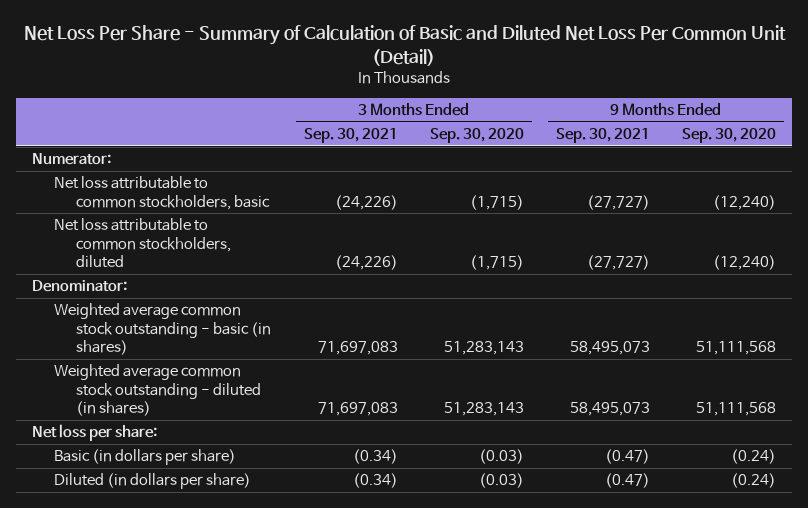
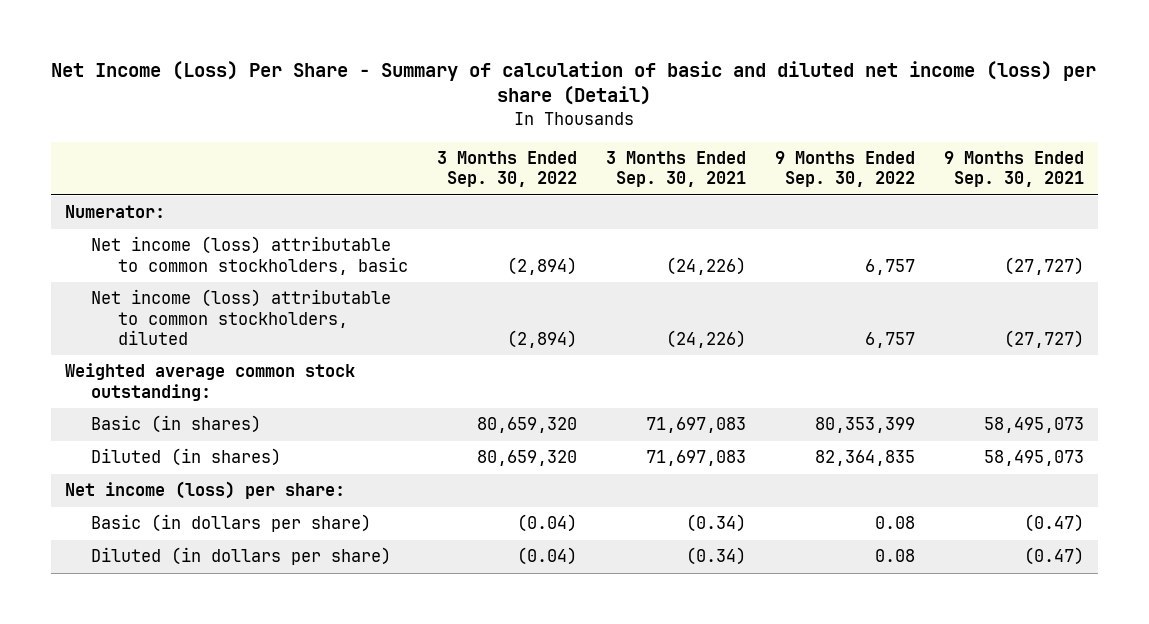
- Net Loss Per Share - Summary of Calculation of Basic and Diluted Net Loss Per Common Unit (Detail)
+ Net Income (Loss) Per Share - Summary of calculation of basic and diluted net income (loss) per share (Detail)
- | 3 Months Ended Sep. 30, 2021 | 3 Months Ended Sep. 30, 2020 | 9 Months Ended Sep. 30, 2021 | 9 Months Ended Sep. 30, 2020
+ | 3 Months Ended Sep. 30, 2022 | 3 Months Ended Sep. 30, 2021 | 9 Months Ended Sep. 30, 2022 | 9 Months Ended Sep. 30, 2021
- Net loss attributable to common stockholders, basic | (24,226) | (1,715) | (27,727) | (12,240)
- Net loss attributable to common stockholders, diluted | (24,226) | (1,715) | (27,727) | (12,240)
- Denominator:
- Weighted average common stock outstanding - basic (in shares) | 71,697,083 | 51,283,143 | 58,495,073 | 51,111,568
- Weighted average common stock outstanding - diluted (in shares) | 71,697,083 | 51,283,143 | 58,495,073 | 51,111,568
- Net loss per share:
+ Net income (loss) attributable to common stockholders, basic | (2,894) | (24,226) | 6,757 | (27,727)
+ Net income (loss) attributable to common stockholders, diluted | (2,894) | (24,226) | 6,757 | (27,727)
+ Weighted average common stock outstanding:
+ Basic (in shares) | 80,659,320 | 71,697,083 | 80,353,399 | 58,495,073
+ Diluted (in shares) | 80,659,320 | 71,697,083 | 82,364,835 | 58,495,073
+ Net income (loss) per share:

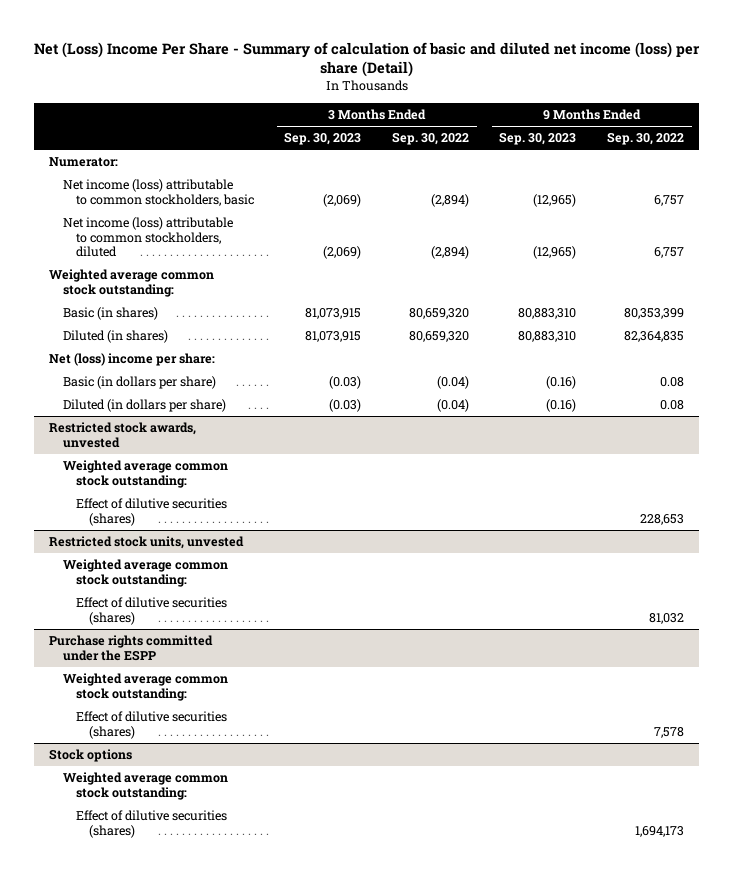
- Net Income (Loss) Per Share - Summary of calculation of basic and diluted net income (loss) per share (Detail)
+ Net (Loss) Income Per Share - Summary of calculation of basic and diluted net income (loss) per share (Detail)
- | 3 Months Ended Sep. 30, 2022 | 3 Months Ended Sep. 30, 2021 | 9 Months Ended Sep. 30, 2022 | 9 Months Ended Sep. 30, 2021
+ | 3 Months Ended Sep. 30, 2023 | 3 Months Ended Sep. 30, 2022 | 9 Months Ended Sep. 30, 2023 | 9 Months Ended Sep. 30, 2022
- Net income (loss) per share:
+ Net (loss) income per share:
+ Restricted stock awards, unvested
+ Weighted average common stock outstanding:
+ Effect of dilutive securities (shares) | | | | 228,653
+ Restricted stock units, unvested
+ Weighted average common stock outstanding:
+ Effect of dilutive securities (shares) | | | | 81,032
+ Purchase rights committed under the ESPP
+ Weighted average common stock outstanding:
+ Effect of dilutive securities (shares) | | | | 7,578
+ Stock options
+ Weighted average common stock outstanding:
+ Effect of dilutive securities (shares) | | | | 1,694,173

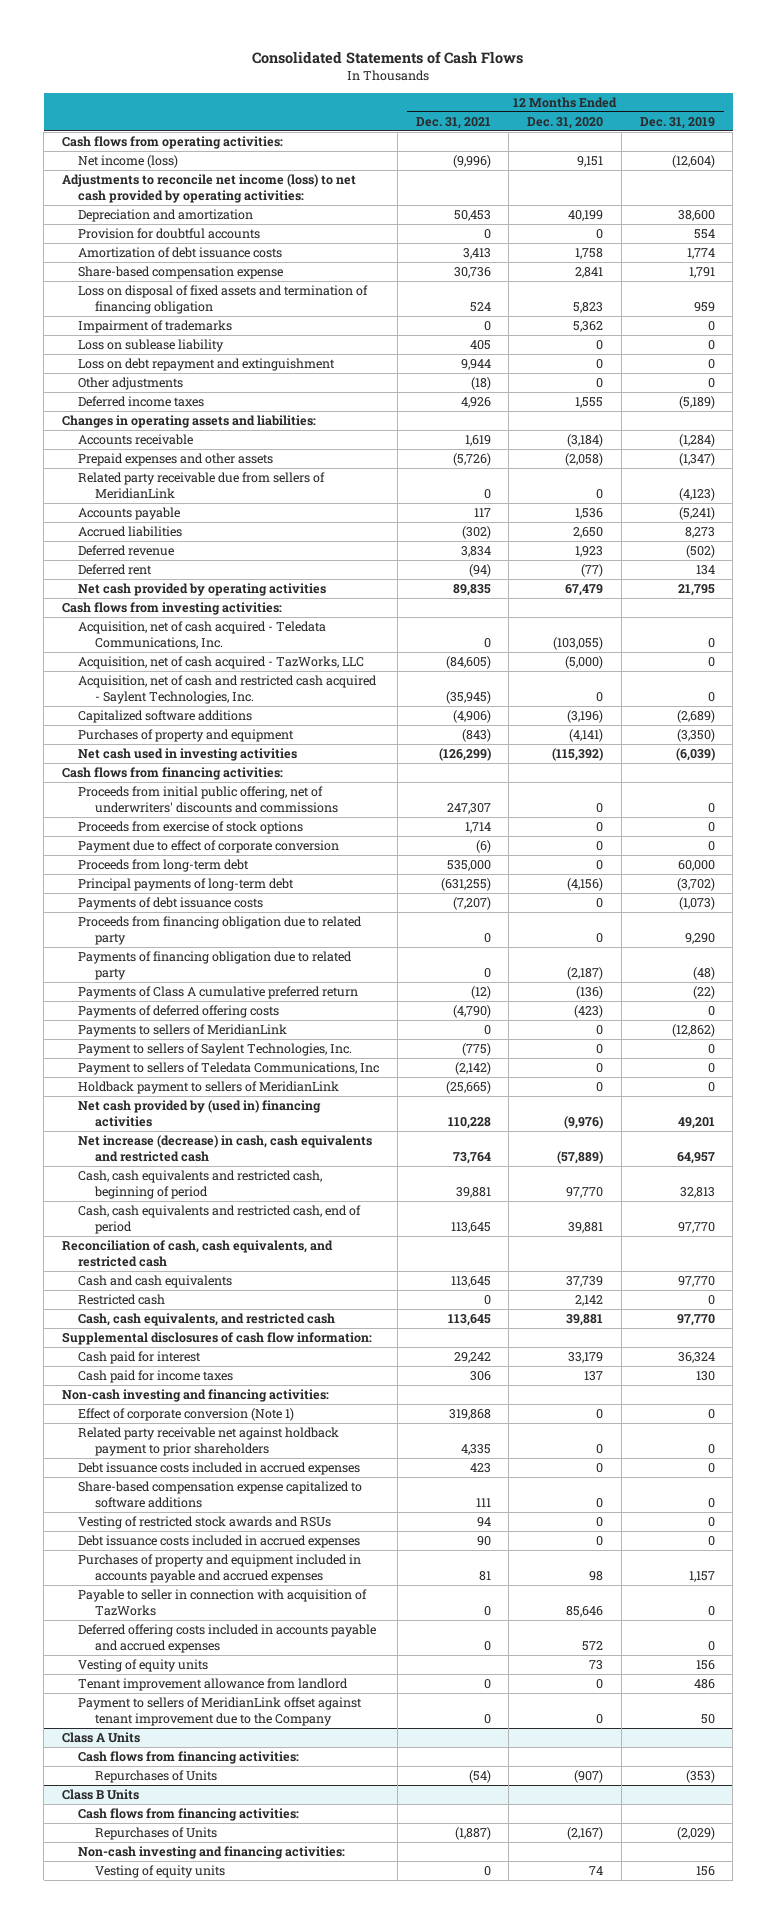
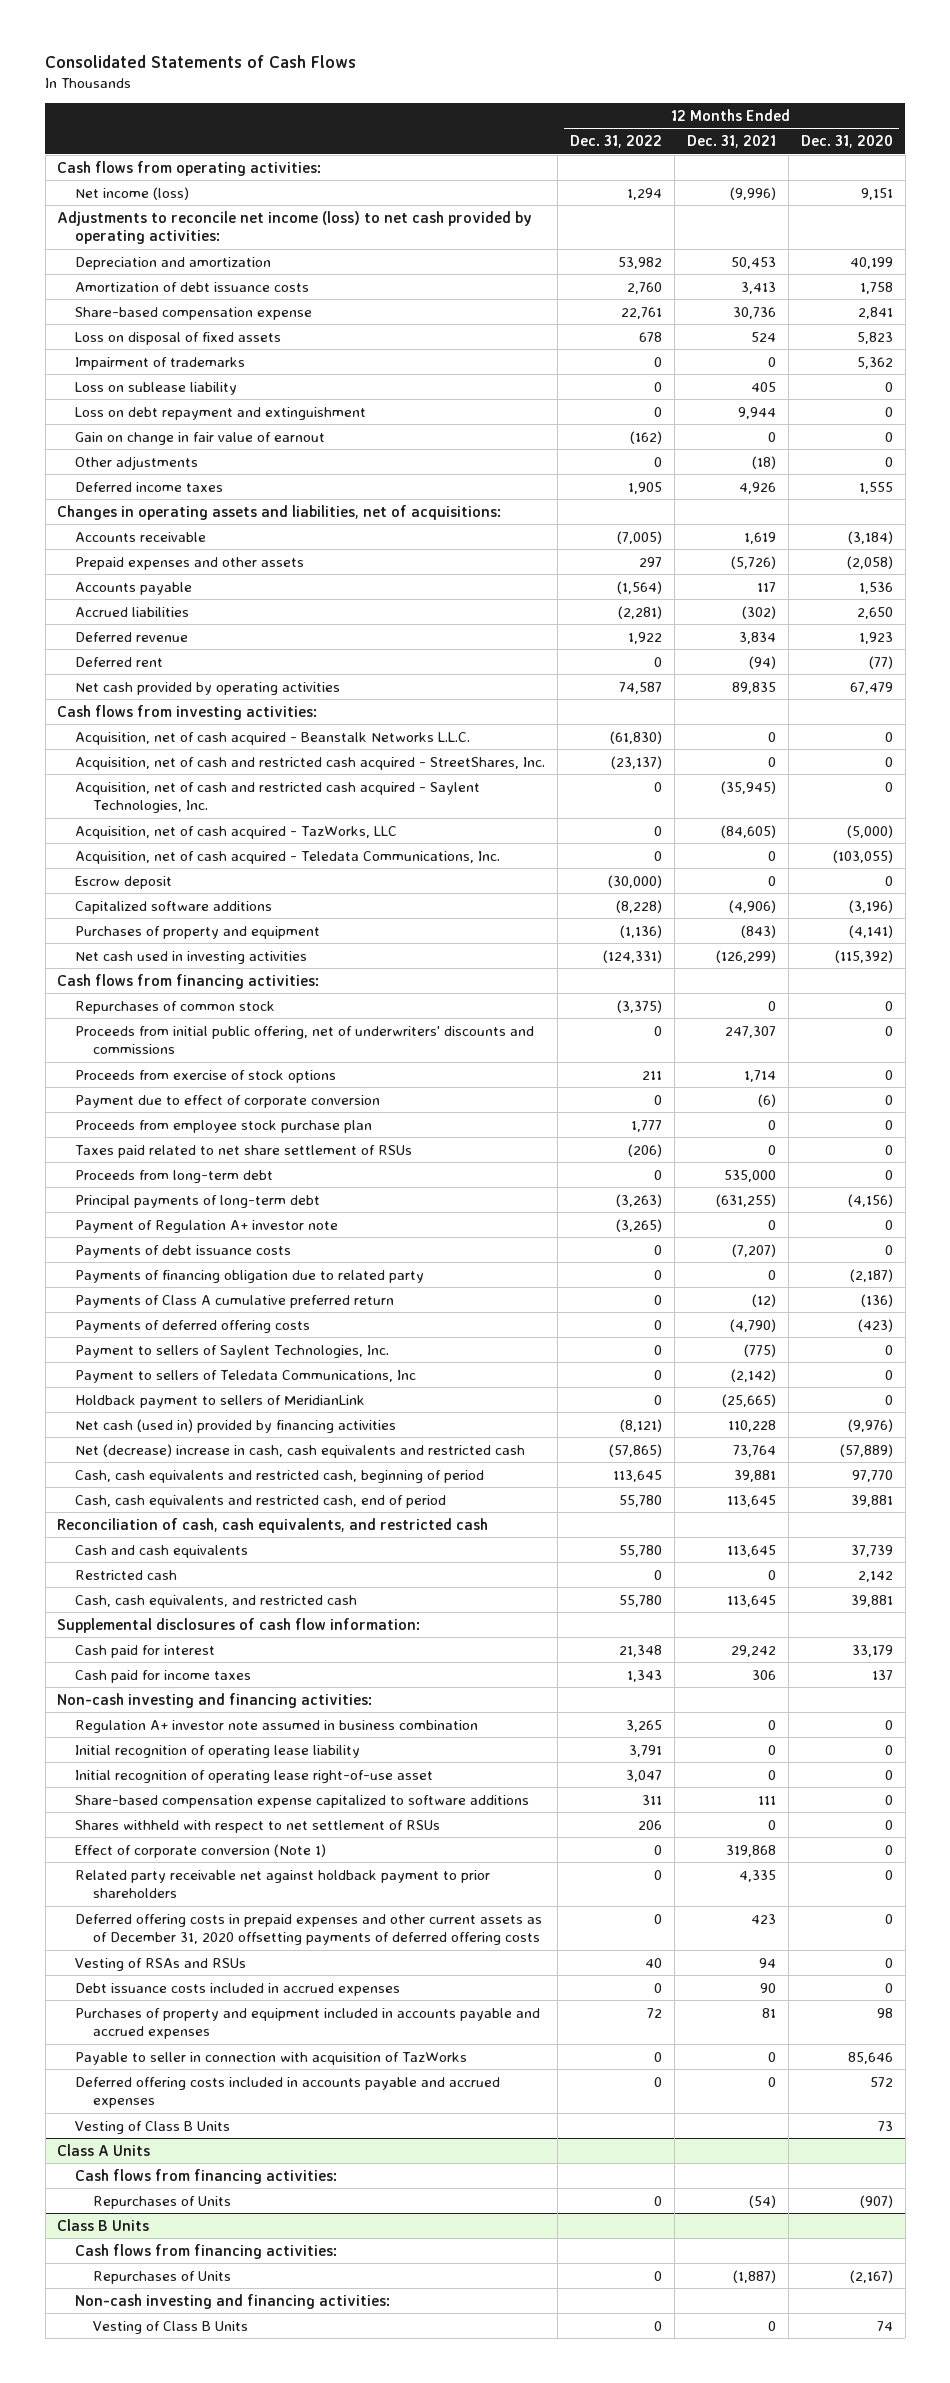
- | 12 Months Ended Dec. 31, 2021 | 12 Months Ended Dec. 31, 2020 | 12 Months Ended Dec. 31, 2019
+ | 12 Months Ended Dec. 31, 2022 | 12 Months Ended Dec. 31, 2021 | 12 Months Ended Dec. 31, 2020
- Provision for doubtful accounts | 0 | 0 | 554
- Loss on disposal of fixed assets and termination of financing obligation | 524 | 5,823 | 959
+ Loss on disposal of fixed assets | 678 | 524 | 5,823
+ Gain on change in fair value of earnout | (162) | 0 | 0
- Changes in operating assets and liabilities:
+ Changes in operating assets and liabilities, net of acquisitions:
- Related party receivable due from sellers of MeridianLink | 0 | 0 | (4,123)
+ Acquisition, net of cash acquired - Beanstalk Networks L.L.C. | (61,830) | 0 | 0
+ Acquisition, net of cash and restricted cash acquired - StreetShares, Inc. | (23,137) | 0 | 0
moved down: Acquisition, net of cash acquired - TazWorks, LLC | 0 | (84,605) | (5,000)
moved down: Acquisition, net of cash acquired - Teledata Communications, Inc. | 0 | 0 | (103,055)
+ Escrow deposit | (30,000) | 0 | 0
+ Repurchases of common stock | (3,375) | 0 | 0
+ Proceeds from employee stock purchase plan | 1,777 | 0 | 0
+ Taxes paid related to net share settlement of RSUs | (206) | 0 | 0
+ Payment of Regulation A+ investor note | (3,265) | 0 | 0
- Proceeds from financing obligation due to related party | 0 | 0 | 9,290
- Payments to sellers of MeridianLink | 0 | 0 | (12,862)
- Net cash provided by (used in) financing activities | 110,228 | (9,976) | 49,201
- Net increase (decrease) in cash, cash equivalents and restricted cash | 73,764 | (57,889) | 64,957
+ Net cash (used in) provided by financing activities | (8,121) | 110,228 | (9,976)
+ Net (decrease) increase in cash, cash equivalents and restricted cash | (57,865) | 73,764 | (57,889)
+ Regulation A+ investor note assumed in business combination | 3,265 | 0 | 0
+ Initial recognition of operating lease liability | 3,791 | 0 | 0
+ Initial recognition of operating lease right-of-use asset | 3,047 | 0 | 0
moved up: Share-based compensation expense capitalized to software additions | 311 | 111 | 0
+ Shares withheld with respect to net settlement of RSUs | 206 | 0 | 0
- Debt issuance costs included in accrued expenses | 423 | 0 | 0
- Vesting of restricted stock awards and RSUs | 94 | 0 | 0
+ Deferred offering costs in prepaid expenses and other current assets as of December 31, 2020 offsetting payments of deferred offering costs | 0 | 423 | 0
+ Vesting of RSAs and RSUs | 40 | 94 | 0
- Vesting of equity units | | 73 | 156
- Tenant improvement allowance from landlord | 0 | 0 | 486
- Payment to sellers of MeridianLink offset against tenant improvement due to the Company | 0 | 0 | 50
+ Vesting of Class B Units | | | 73
@ Class B Units
- Vesting of equity units | 0 | 74 | 156
+ Vesting of Class B Units | 0 | 0 | 74

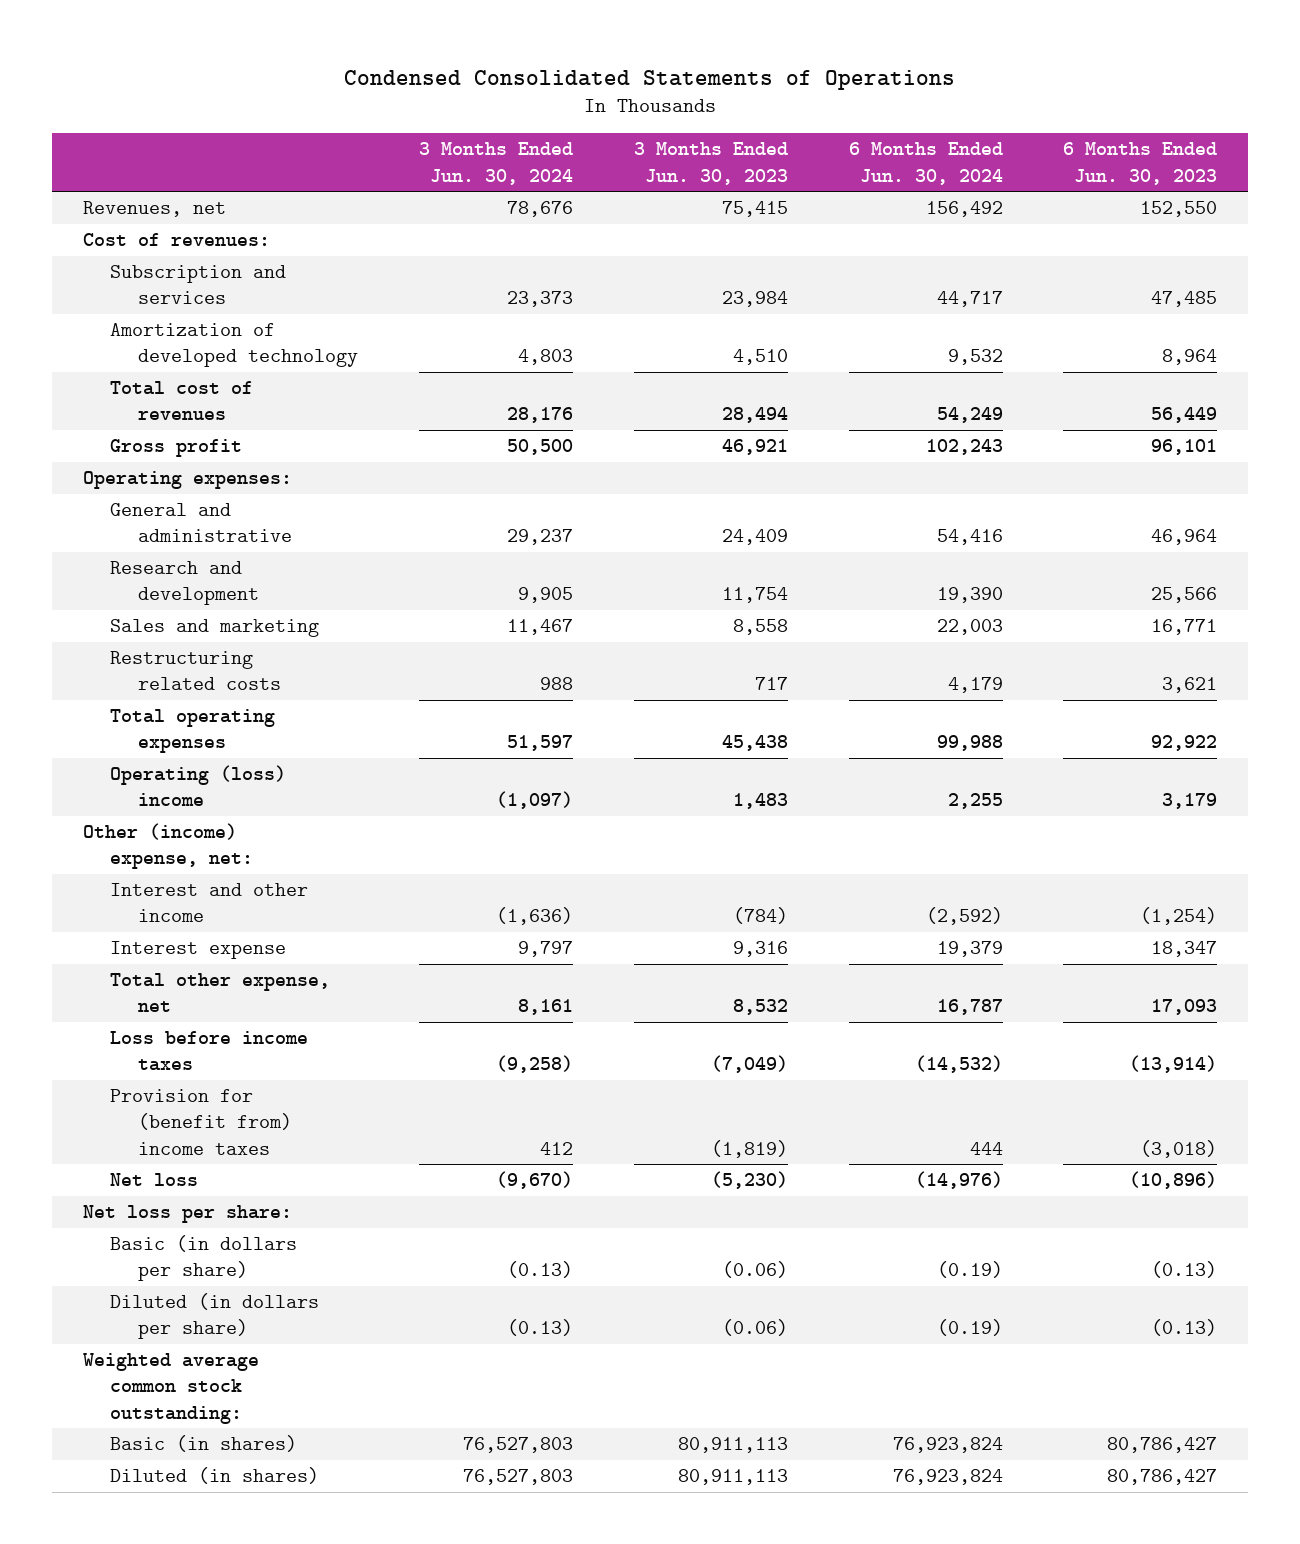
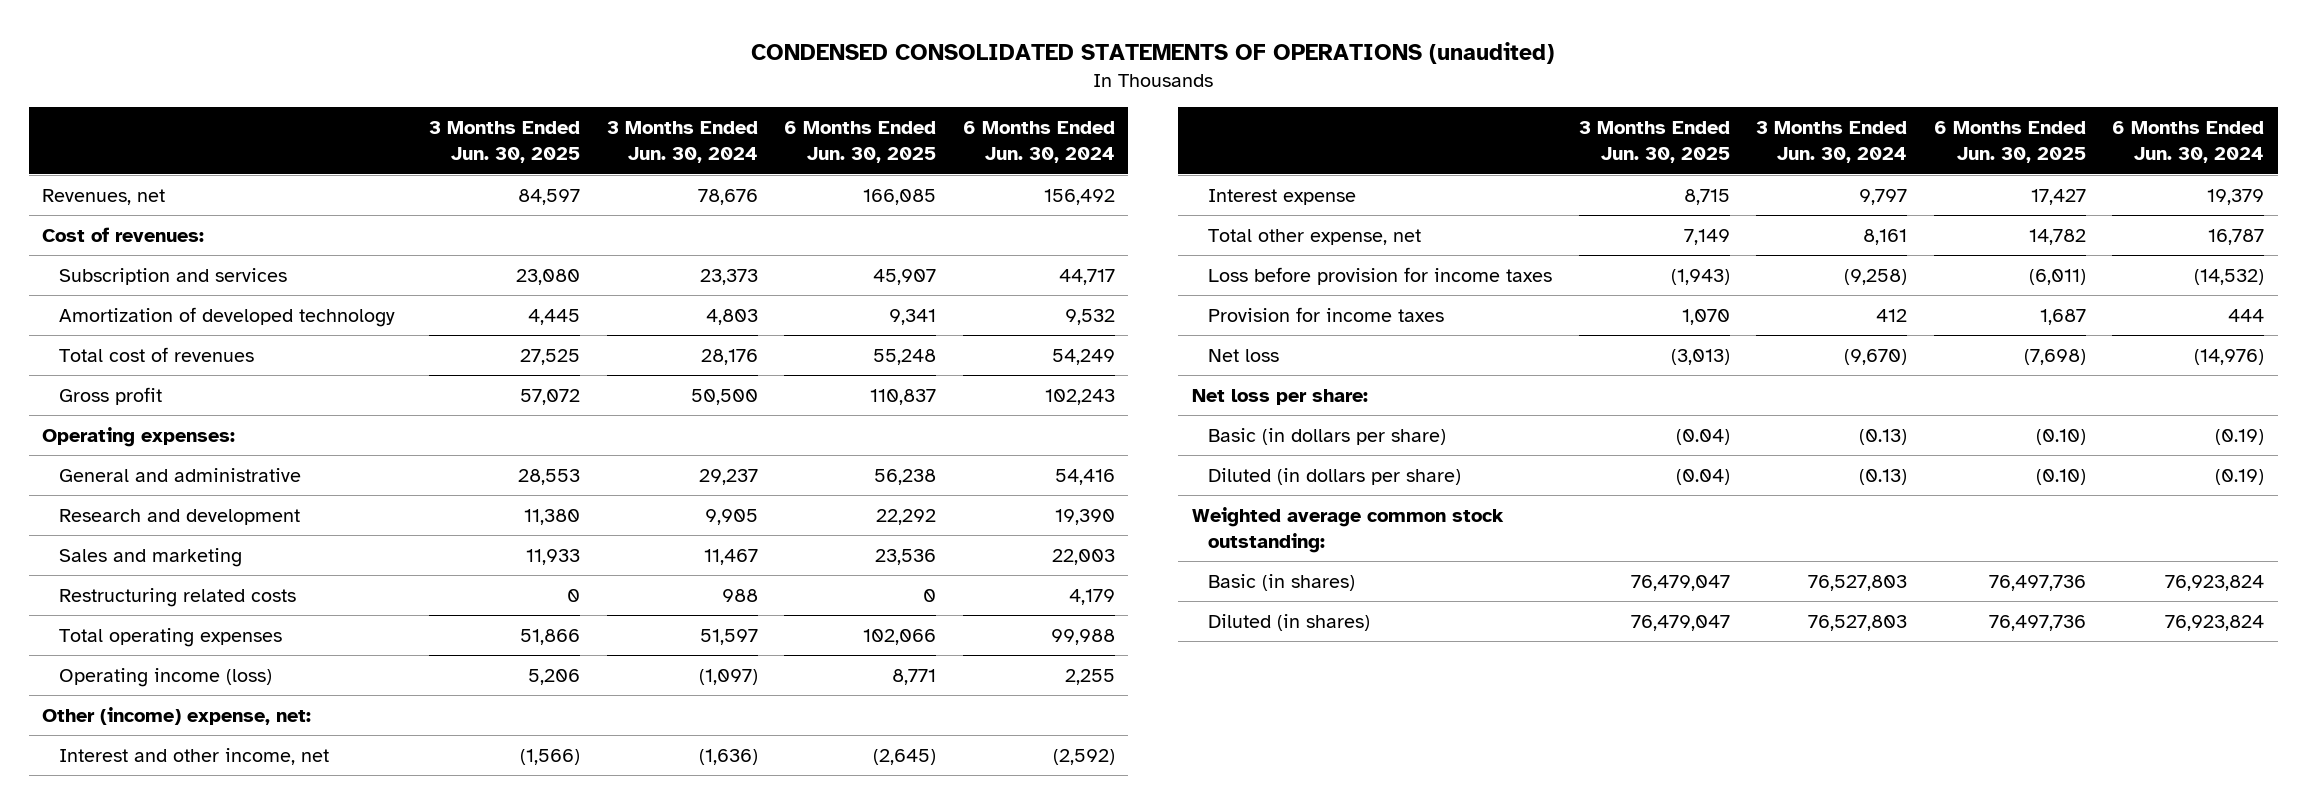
- Condensed Consolidated Statements of Operations
+ CONDENSED CONSOLIDATED STATEMENTS OF OPERATIONS (unaudited)
- | 3 Months Ended Jun. 30, 2024 | 3 Months Ended Jun. 30, 2023 | 6 Months Ended Jun. 30, 2024 | 6 Months Ended Jun. 30, 2023
+ | 3 Months Ended Jun. 30, 2025 | 3 Months Ended Jun. 30, 2024 | 6 Months Ended Jun. 30, 2025 | 6 Months Ended Jun. 30, 2024
- Operating (loss) income | (1,097) | 1,483 | 2,255 | 3,179
+ Operating income (loss) | 5,206 | (1,097) | 8,771 | 2,255
- Interest and other income | (1,636) | (784) | (2,592) | (1,254)
+ Interest and other income, net | (1,566) | (1,636) | (2,645) | (2,592)
- Loss before income taxes | (9,258) | (7,049) | (14,532) | (13,914)
- Provision for (benefit from) income taxes | 412 | (1,819) | 444 | (3,018)
+ Loss before provision for income taxes | (1,943) | (9,258) | (6,011) | (14,532)
+ Provision for income taxes | 1,070 | 412 | 1,687 | 444

